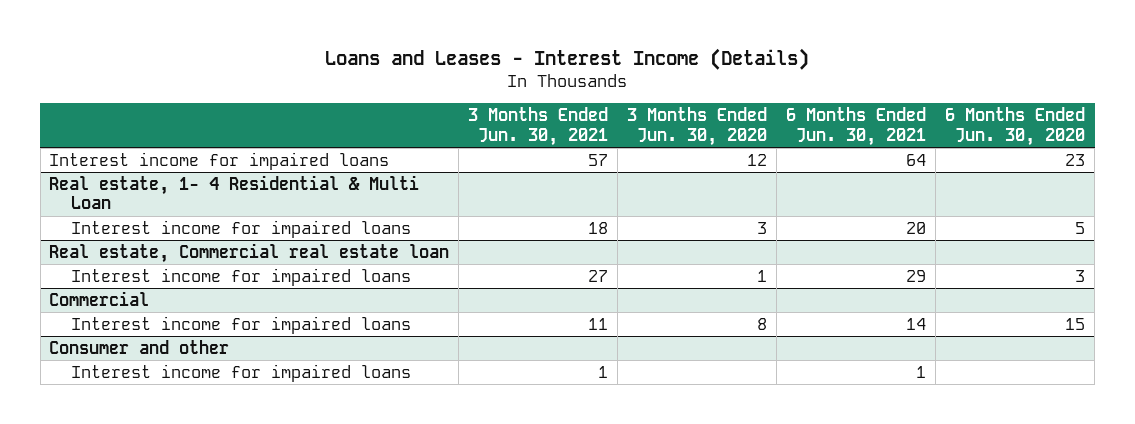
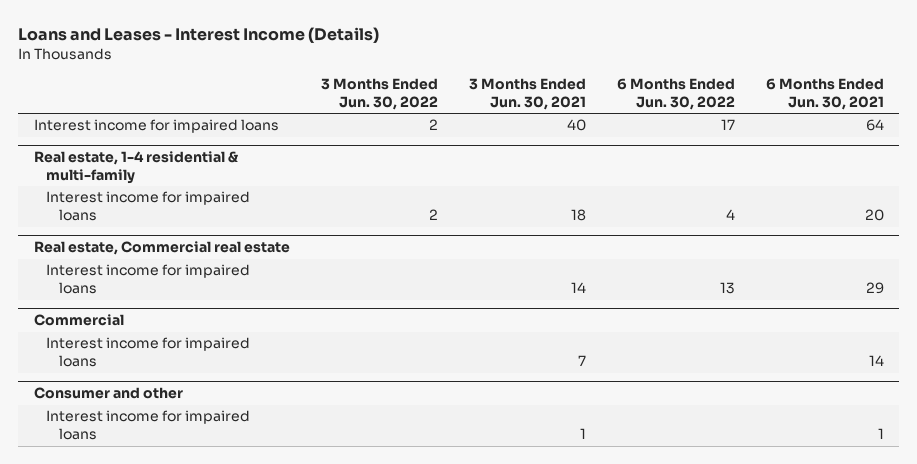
- | 3 Months Ended Jun. 30, 2021 | 3 Months Ended Jun. 30, 2020 | 6 Months Ended Jun. 30, 2021 | 6 Months Ended Jun. 30, 2020
+ | 3 Months Ended Jun. 30, 2022 | 3 Months Ended Jun. 30, 2021 | 6 Months Ended Jun. 30, 2022 | 6 Months Ended Jun. 30, 2021
- Interest income for impaired loans | 57 | 12 | 64 | 23
- Real estate, 1- 4 Residential & Multi Loan
+ Interest income for impaired loans | 2 | 40 | 17 | 64
+ Real estate, 1-4 residential & multi-family
- Real estate, Commercial real estate loan
- Interest income for impaired loans | 27 | 1 | 29 | 3
+ Real estate, Commercial real estate
+ Interest income for impaired loans | | 14 | 13 | 29
@ Commercial
- Interest income for impaired loans | 11 | 8 | 14 | 15
+ Interest income for impaired loans | | 7 | | 14

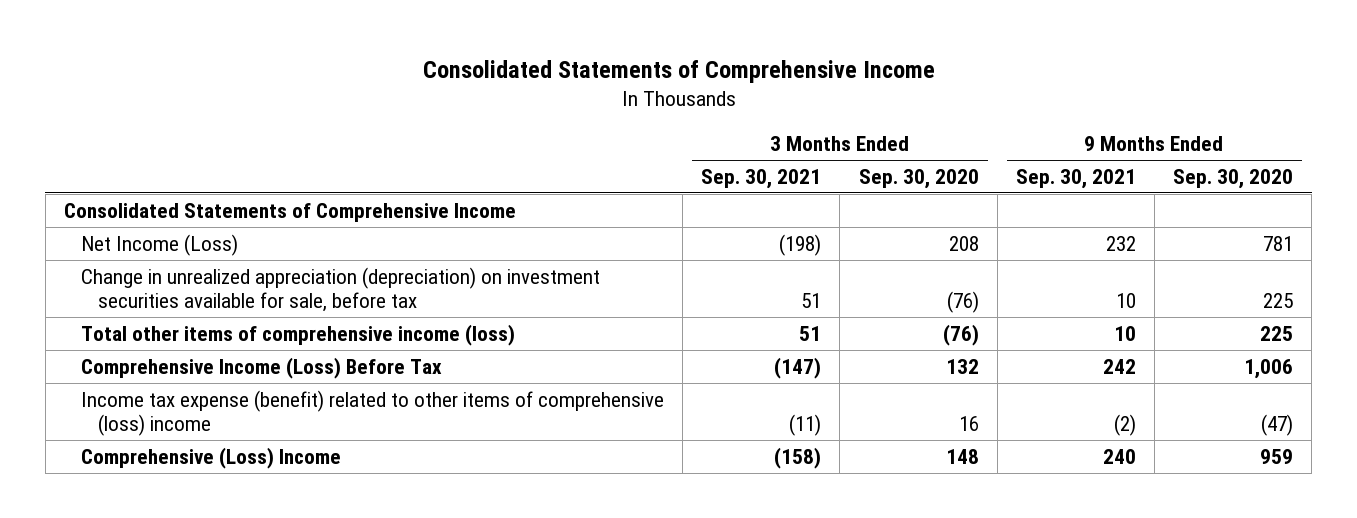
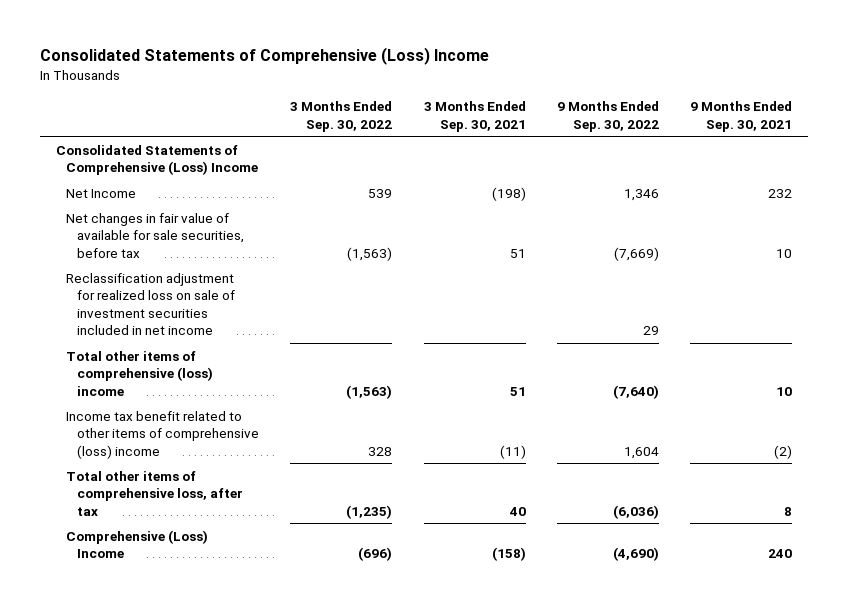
- Consolidated Statements of Comprehensive Income
+ Consolidated Statements of Comprehensive (Loss) Income
- | 3 Months Ended Sep. 30, 2021 | 3 Months Ended Sep. 30, 2020 | 9 Months Ended Sep. 30, 2021 | 9 Months Ended Sep. 30, 2020
+ | 3 Months Ended Sep. 30, 2022 | 3 Months Ended Sep. 30, 2021 | 9 Months Ended Sep. 30, 2022 | 9 Months Ended Sep. 30, 2021
- Consolidated Statements of Comprehensive Income
- Net Income (Loss) | (198) | 208 | 232 | 781
- Change in unrealized appreciation (depreciation) on investment securities available for sale, before tax | 51 | (76) | 10 | 225
- Total other items of comprehensive income (loss) | 51 | (76) | 10 | 225
- Comprehensive Income (Loss) Before Tax | (147) | 132 | 242 | 1,006
- Income tax expense (benefit) related to other items of comprehensive (loss) income | (11) | 16 | (2) | (47)
+ Consolidated Statements of Comprehensive (Loss) Income
+ Net Income | 539 | (198) | 1,346 | 232
+ Net changes in fair value of available for sale securities, before tax | (1,563) | 51 | (7,669) | 10
+ Reclassification adjustment for realized loss on sale of investment securities included in net income | | | 29 |
+ Total other items of comprehensive (loss) income | (1,563) | 51 | (7,640) | 10
+ Income tax benefit related to other items of comprehensive (loss) income | 328 | (11) | 1,604 | (2)
+ Total other items of comprehensive loss, after tax | (1,235) | 40 | (6,036) | 8

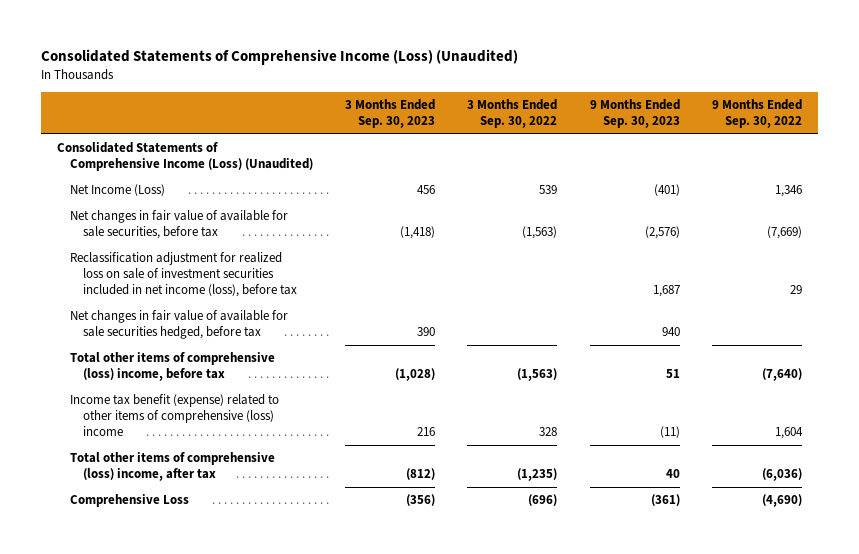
- Consolidated Statements of Comprehensive (Loss) Income
+ Consolidated Statements of Comprehensive Income (Loss) (Unaudited)
- | 3 Months Ended Sep. 30, 2022 | 3 Months Ended Sep. 30, 2021 | 9 Months Ended Sep. 30, 2022 | 9 Months Ended Sep. 30, 2021
+ | 3 Months Ended Sep. 30, 2023 | 3 Months Ended Sep. 30, 2022 | 9 Months Ended Sep. 30, 2023 | 9 Months Ended Sep. 30, 2022
- Consolidated Statements of Comprehensive (Loss) Income
- Net Income | 539 | (198) | 1,346 | 232
+ Consolidated Statements of Comprehensive Income (Loss) (Unaudited)
+ Net Income (Loss) | 456 | 539 | (401) | 1,346
- Reclassification adjustment for realized loss on sale of investment securities included in net income | | | 29 |
- Total other items of comprehensive (loss) income | (1,563) | 51 | (7,640) | 10
- Income tax benefit related to other items of comprehensive (loss) income | 328 | (11) | 1,604 | (2)
- Total other items of comprehensive loss, after tax | (1,235) | 40 | (6,036) | 8
- Comprehensive (Loss) Income | (696) | (158) | (4,690) | 240
+ Reclassification adjustment for realized loss on sale of investment securities included in net income (loss), before tax | | | 1,687 | 29
+ Net changes in fair value of available for sale securities hedged, before tax | 390 | | 940 |
+ Total other items of comprehensive (loss) income, before tax | (1,028) | (1,563) | 51 | (7,640)
+ Income tax benefit (expense) related to other items of comprehensive (loss) income | 216 | 328 | (11) | 1,604
+ Total other items of comprehensive (loss) income, after tax | (812) | (1,235) | 40 | (6,036)
+ Comprehensive Loss | (356) | (696) | (361) | (4,690)

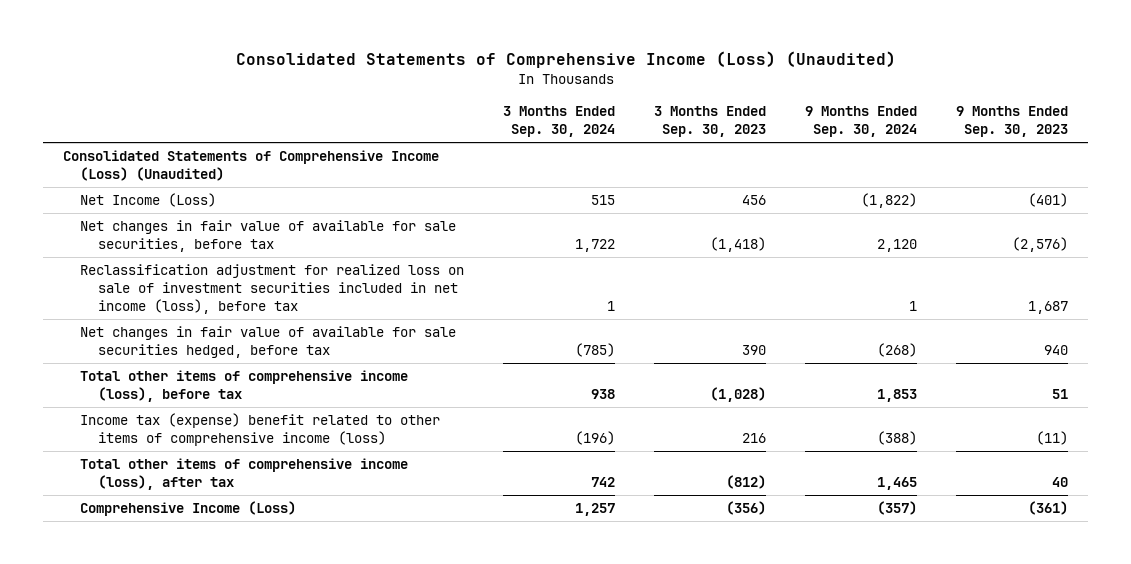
- | 3 Months Ended Sep. 30, 2023 | 3 Months Ended Sep. 30, 2022 | 9 Months Ended Sep. 30, 2023 | 9 Months Ended Sep. 30, 2022
+ | 3 Months Ended Sep. 30, 2024 | 3 Months Ended Sep. 30, 2023 | 9 Months Ended Sep. 30, 2024 | 9 Months Ended Sep. 30, 2023
- Total other items of comprehensive (loss) income, before tax | (1,028) | (1,563) | 51 | (7,640)
- Income tax benefit (expense) related to other items of comprehensive (loss) income | 216 | 328 | (11) | 1,604
- Total other items of comprehensive (loss) income, after tax | (812) | (1,235) | 40 | (6,036)
- Comprehensive Loss | (356) | (696) | (361) | (4,690)
+ Total other items of comprehensive income (loss), before tax | 938 | (1,028) | 1,853 | 51
+ Income tax (expense) benefit related to other items of comprehensive income (loss) | (196) | 216 | (388) | (11)
+ Total other items of comprehensive income (loss), after tax | 742 | (812) | 1,465 | 40
+ Comprehensive Income (Loss) | 1,257 | (356) | (357) | (361)

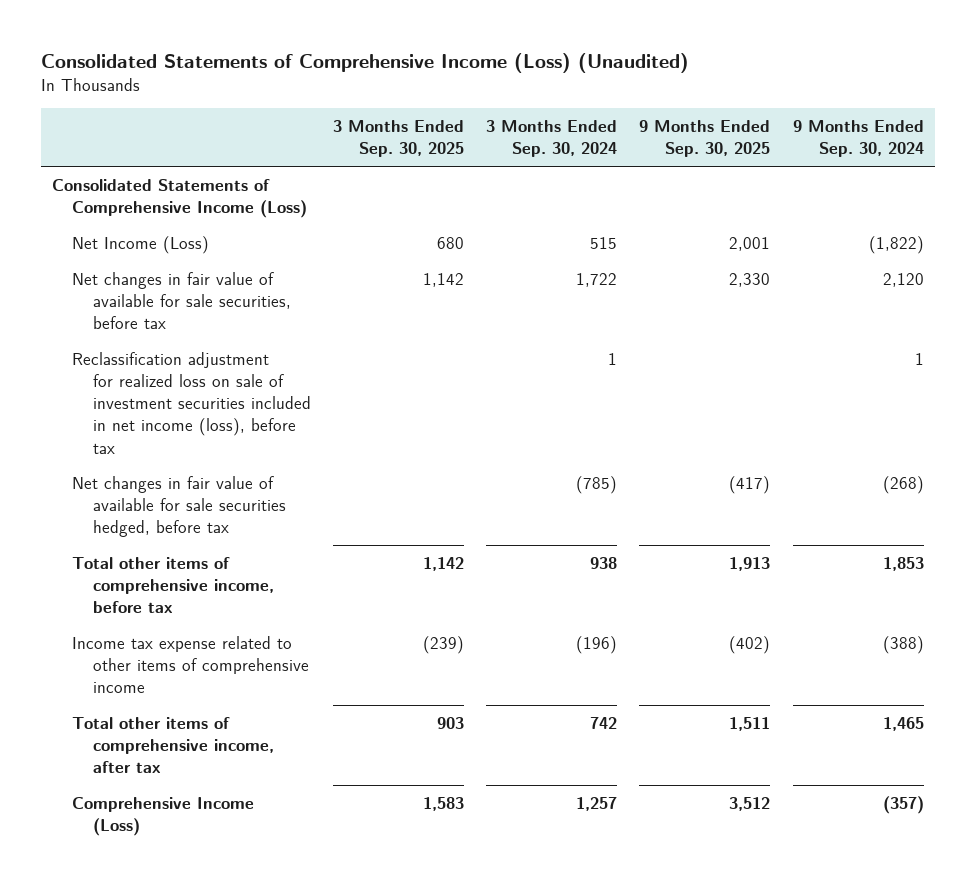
- | 3 Months Ended Sep. 30, 2024 | 3 Months Ended Sep. 30, 2023 | 9 Months Ended Sep. 30, 2024 | 9 Months Ended Sep. 30, 2023
+ | 3 Months Ended Sep. 30, 2025 | 3 Months Ended Sep. 30, 2024 | 9 Months Ended Sep. 30, 2025 | 9 Months Ended Sep. 30, 2024
- Consolidated Statements of Comprehensive Income (Loss) (Unaudited)
+ Consolidated Statements of Comprehensive Income (Loss)
- Total other items of comprehensive income (loss), before tax | 938 | (1,028) | 1,853 | 51
- Income tax (expense) benefit related to other items of comprehensive income (loss) | (196) | 216 | (388) | (11)
- Total other items of comprehensive income (loss), after tax | 742 | (812) | 1,465 | 40
+ Total other items of comprehensive income, before tax | 1,142 | 938 | 1,913 | 1,853
+ Income tax expense related to other items of comprehensive income | (239) | (196) | (402) | (388)
+ Total other items of comprehensive income, after tax | 903 | 742 | 1,511 | 1,465

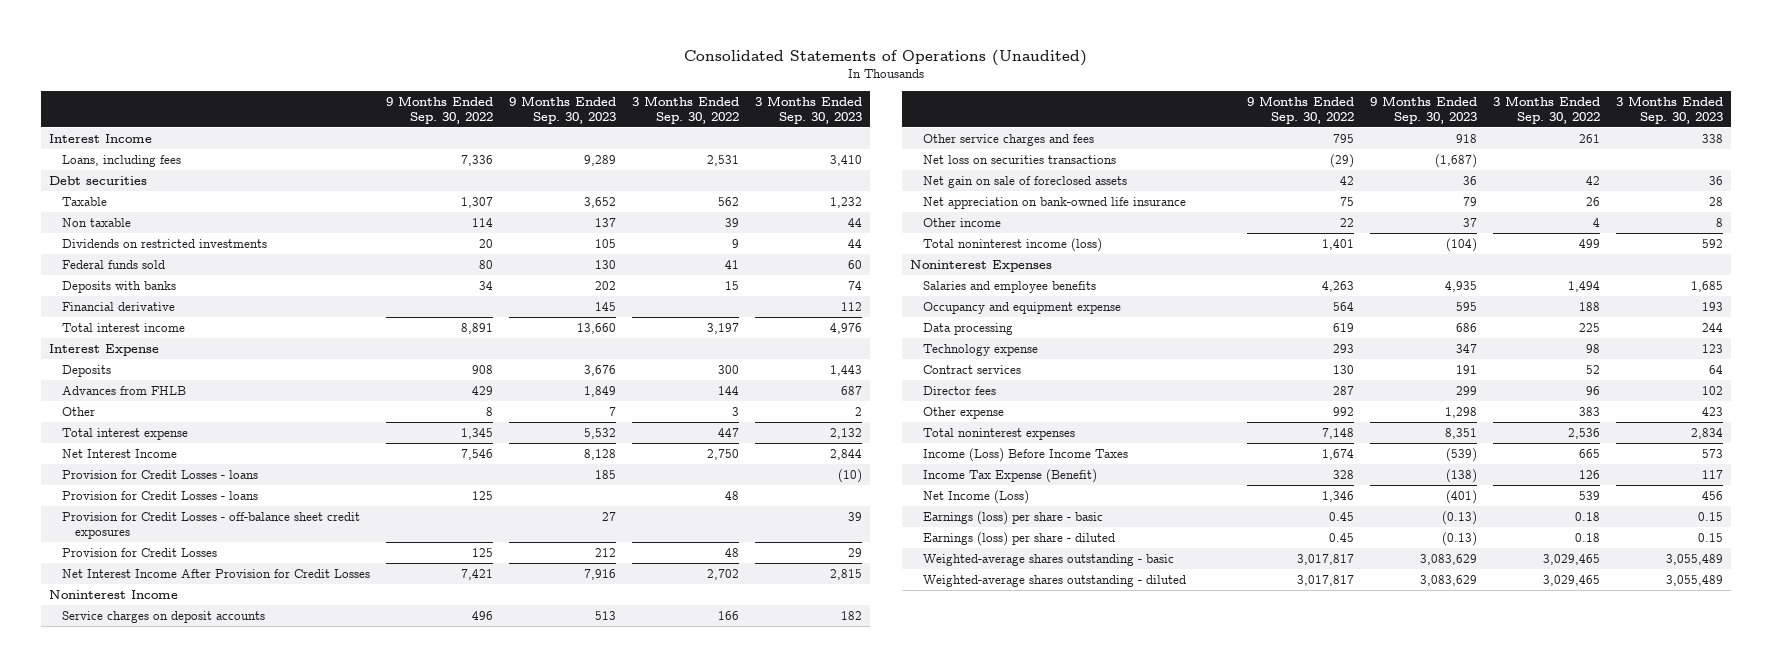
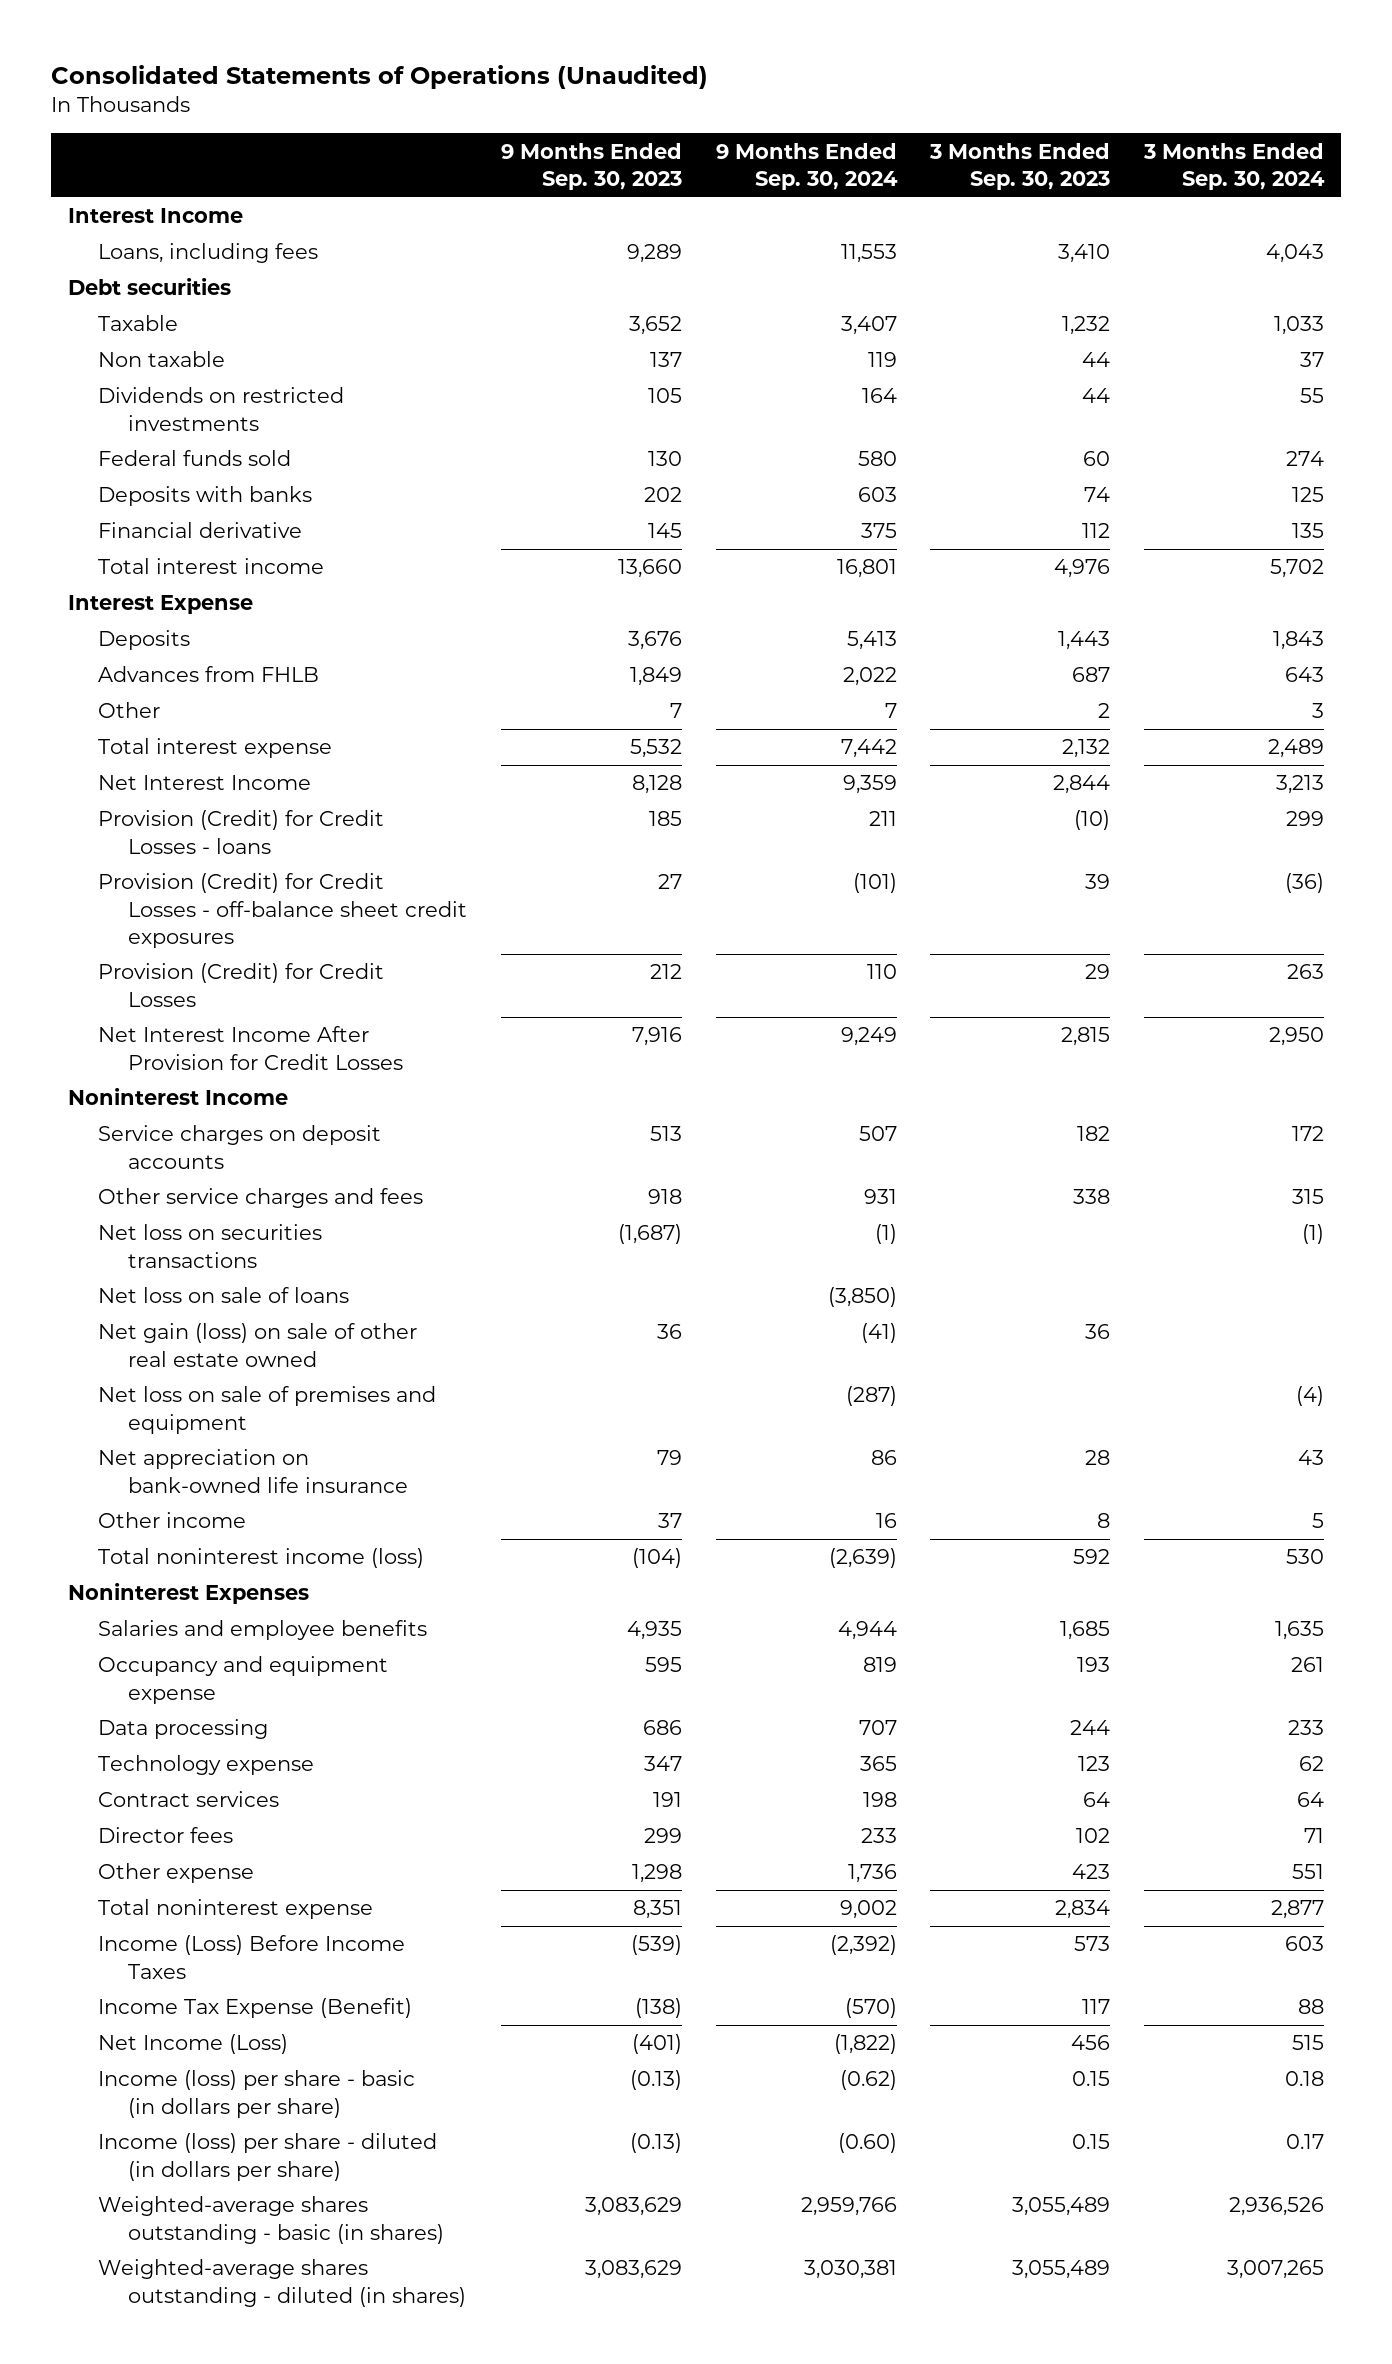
- | 9 Months Ended Sep. 30, 2022 | 9 Months Ended Sep. 30, 2023 | 3 Months Ended Sep. 30, 2022 | 3 Months Ended Sep. 30, 2023
+ | 9 Months Ended Sep. 30, 2023 | 9 Months Ended Sep. 30, 2024 | 3 Months Ended Sep. 30, 2023 | 3 Months Ended Sep. 30, 2024
- Provision for Credit Losses - loans | | 185 | | (10)
- Provision for Credit Losses - loans | 125 | | 48 |
- Provision for Credit Losses - off-balance sheet credit exposures | | 27 | | 39
- Provision for Credit Losses | 125 | 212 | 48 | 29
+ Provision (Credit) for Credit Losses - loans | 185 | 211 | (10) | 299
+ Provision (Credit) for Credit Losses - off-balance sheet credit exposures | 27 | (101) | 39 | (36)
+ Provision (Credit) for Credit Losses | 212 | 110 | 29 | 263
- Net gain on sale of foreclosed assets | 42 | 36 | 42 | 36
+ Net loss on sale of loans | | (3,850) | |
+ Net gain (loss) on sale of other real estate owned | 36 | (41) | 36 |
+ Net loss on sale of premises and equipment | | (287) | | (4)
- Total noninterest expenses | 7,148 | 8,351 | 2,536 | 2,834
+ Total noninterest expense | 8,351 | 9,002 | 2,834 | 2,877
- Earnings (loss) per share - basic | 0.45 | (0.13) | 0.18 | 0.15
- Earnings (loss) per share - diluted | 0.45 | (0.13) | 0.18 | 0.15
- Weighted-average shares outstanding - basic | 3,017,817 | 3,083,629 | 3,029,465 | 3,055,489
- Weighted-average shares outstanding - diluted | 3,017,817 | 3,083,629 | 3,029,465 | 3,055,489
+ Income (loss) per share - basic (in dollars per share) | (0.13) | (0.62) | 0.15 | 0.18
+ Income (loss) per share - diluted (in dollars per share) | (0.13) | (0.60) | 0.15 | 0.17
+ Weighted-average shares outstanding - basic (in shares) | 3,083,629 | 2,959,766 | 3,055,489 | 2,936,526
+ Weighted-average shares outstanding - diluted (in shares) | 3,083,629 | 3,030,381 | 3,055,489 | 3,007,265

